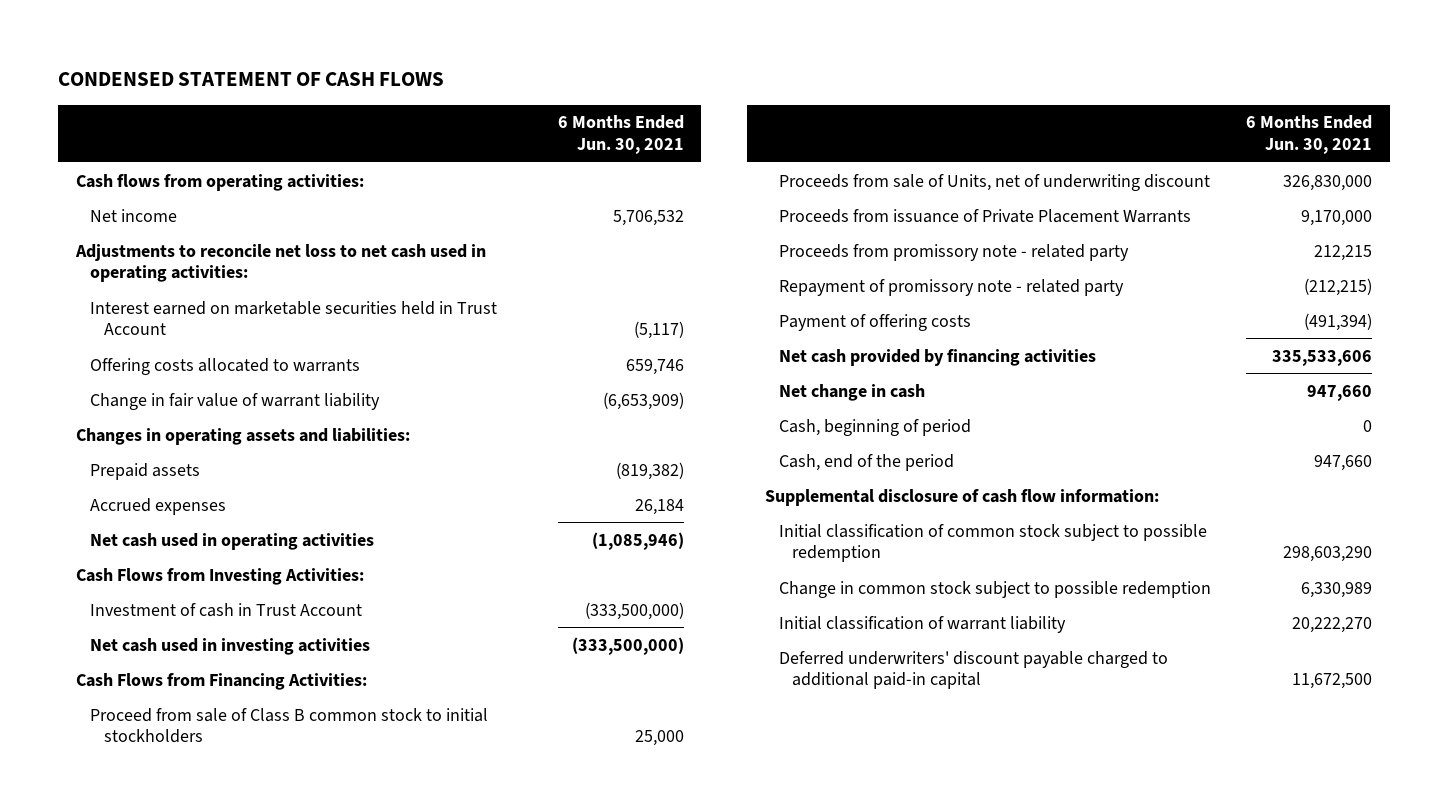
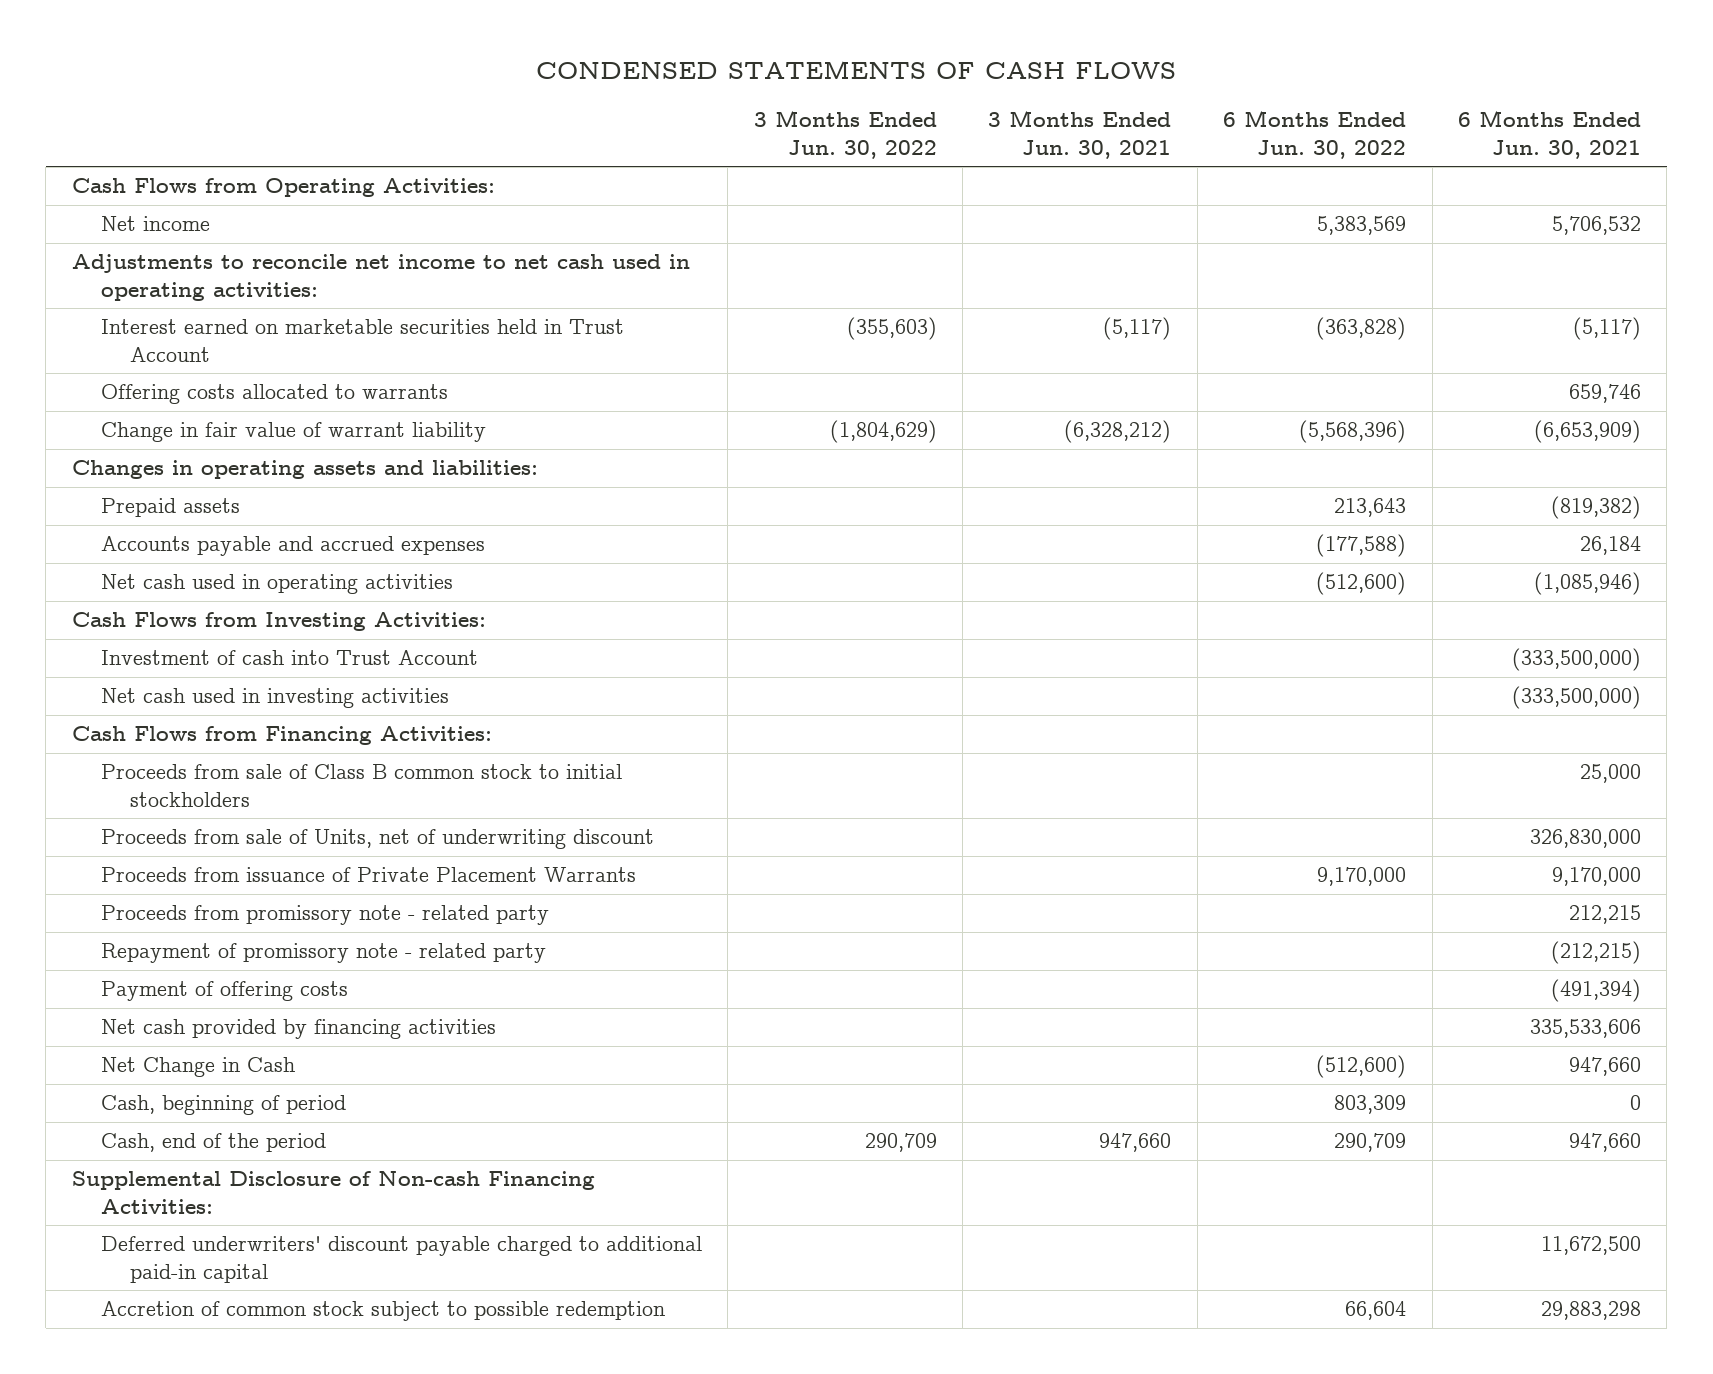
- CONDENSED STATEMENT OF CASH FLOWS
+ CONDENSED STATEMENTS OF CASH FLOWS
- | 6 Months Ended Jun. 30, 2021
+ | 3 Months Ended Jun. 30, 2022 | 3 Months Ended Jun. 30, 2021 | 6 Months Ended Jun. 30, 2022 | 6 Months Ended Jun. 30, 2021
- Cash flows from operating activities:
+ Cash Flows from Operating Activities:
- Adjustments to reconcile net loss to net cash used in operating activities:
+ Adjustments to reconcile net income to net cash used in operating activities:
- Accrued expenses | 26,184
+ Accounts payable and accrued expenses | | | (177,588) | 26,184
- Investment of cash in Trust Account | (333,500,000)
+ Investment of cash into Trust Account | | | | (333,500,000)
- Proceed from sale of Class B common stock to initial stockholders | 25,000
+ Proceeds from sale of Class B common stock to initial stockholders | | | | 25,000
- Net change in cash | 947,660
+ Net Change in Cash | | | (512,600) | 947,660
- Supplemental disclosure of cash flow information:
- Initial classification of common stock subject to possible redemption | 298,603,290
- Change in common stock subject to possible redemption | 6,330,989
- Initial classification of warrant liability | 20,222,270
+ Supplemental Disclosure of Non-cash Financing Activities:
+ Accretion of common stock subject to possible redemption | | | 66,604 | 29,883,298

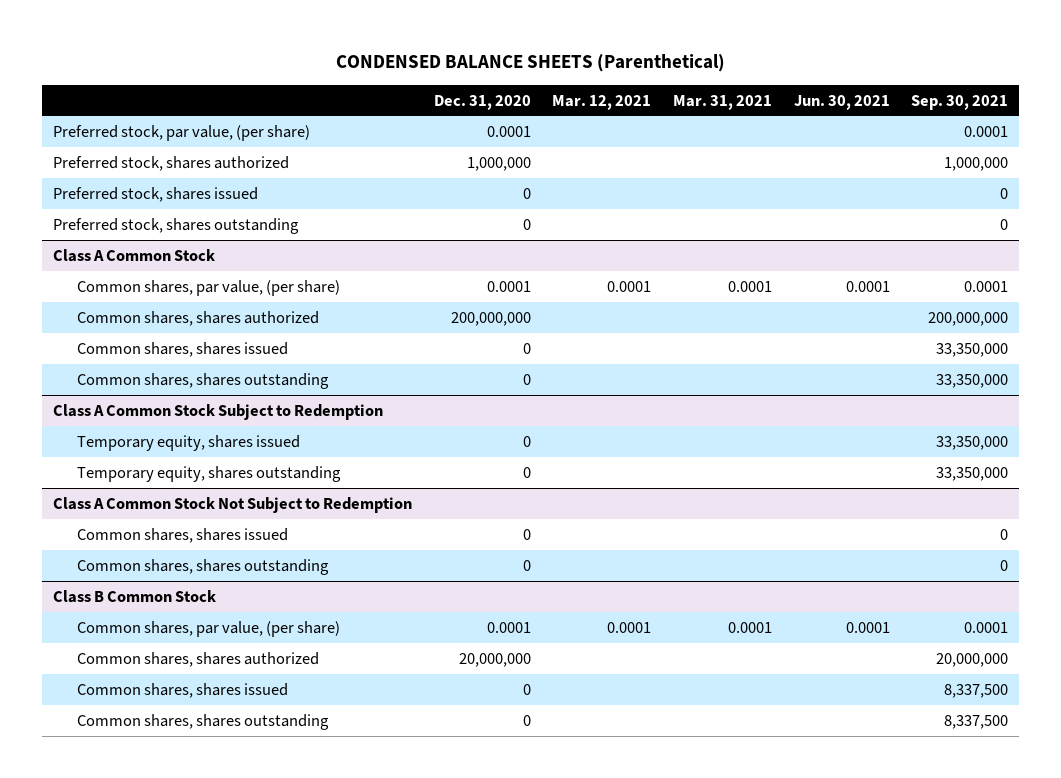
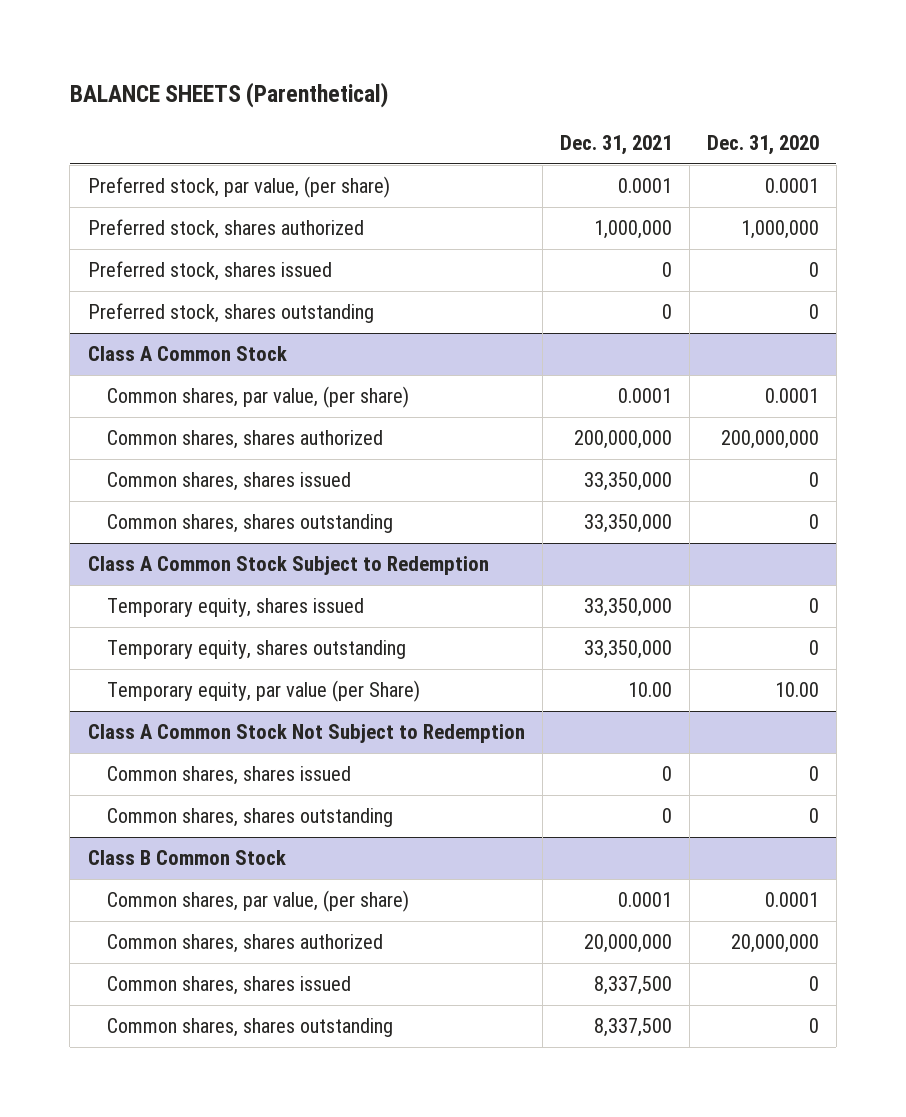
- CONDENSED BALANCE SHEETS (Parenthetical)
+ BALANCE SHEETS (Parenthetical)
- | Dec. 31, 2020 | Mar. 12, 2021 | Mar. 31, 2021 | Jun. 30, 2021 | Sep. 30, 2021
+ | Dec. 31, 2021 | Dec. 31, 2020
@ Class A Common Stock Subject to Redemption
+ Temporary equity, par value (per Share) | 10.00 | 10.00

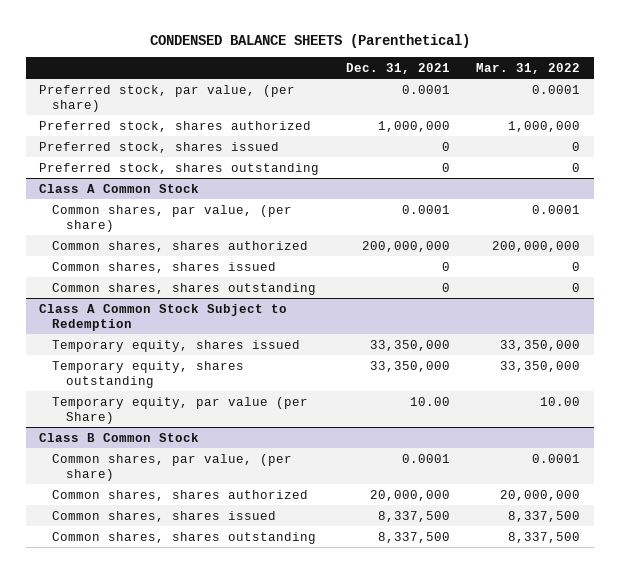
- BALANCE SHEETS (Parenthetical)
+ CONDENSED BALANCE SHEETS (Parenthetical)
- | Dec. 31, 2021 | Dec. 31, 2020
+ | Dec. 31, 2021 | Mar. 31, 2022
@ Class A Common Stock
- Common shares, shares issued | 33,350,000 | 0
- Common shares, shares outstanding | 33,350,000 | 0
+ Common shares, shares issued | 0 | 0
+ Common shares, shares outstanding | 0 | 0
- Class A Common Stock Not Subject to Redemption
- Common shares, shares issued | 0 | 0
- Common shares, shares outstanding | 0 | 0

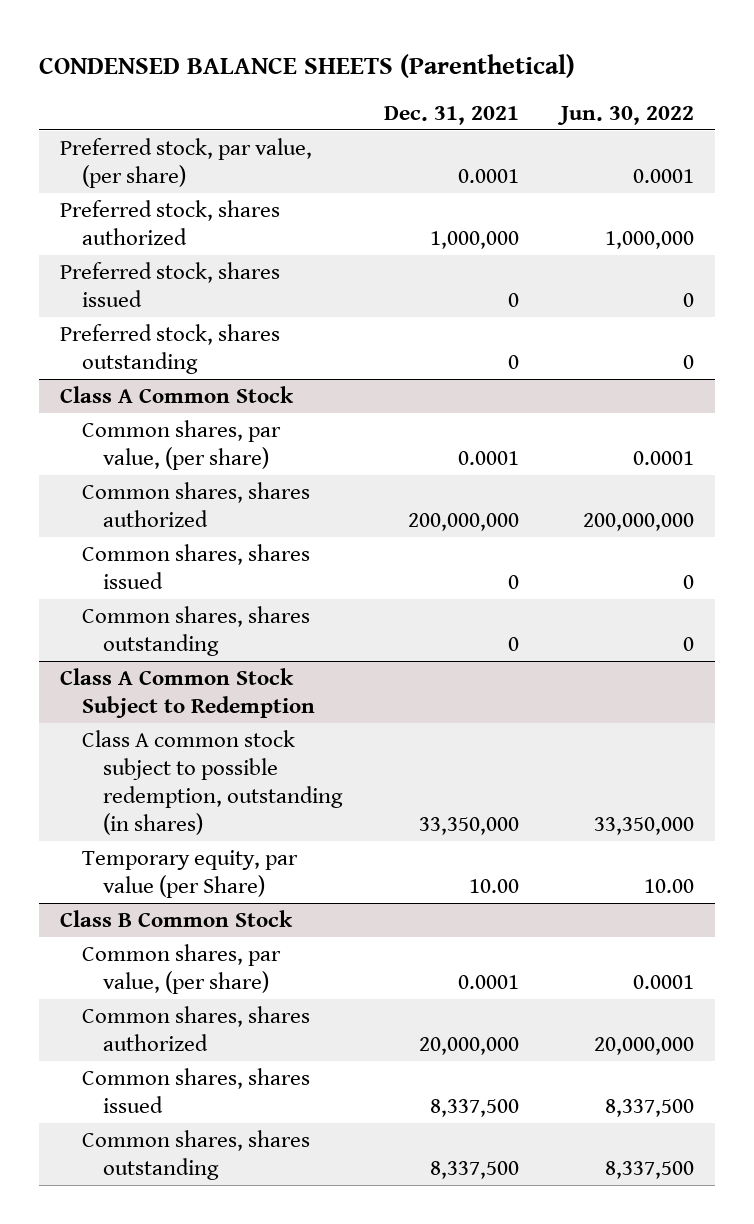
- | Dec. 31, 2021 | Mar. 31, 2022
+ | Dec. 31, 2021 | Jun. 30, 2022
@ Class A Common Stock Subject to Redemption
- Temporary equity, shares issued | 33,350,000 | 33,350,000
- Temporary equity, shares outstanding | 33,350,000 | 33,350,000
+ Class A common stock subject to possible redemption, outstanding (in shares) | 33,350,000 | 33,350,000

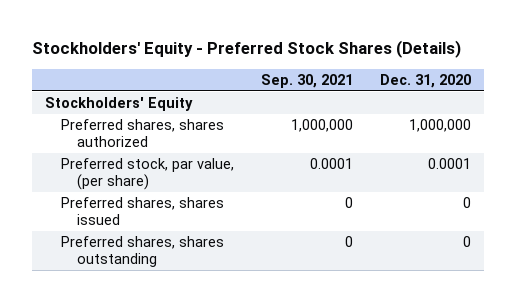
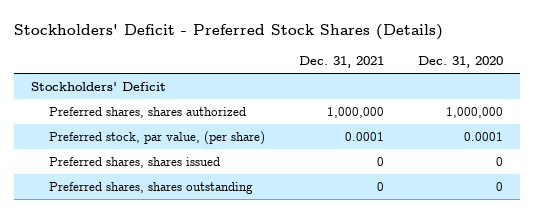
- Stockholders' Equity - Preferred Stock Shares (Details)
+ Stockholders' Deficit - Preferred Stock Shares (Details)
- | Sep. 30, 2021 | Dec. 31, 2020
+ | Dec. 31, 2021 | Dec. 31, 2020
- Stockholders' Equity
+ Stockholders' Deficit

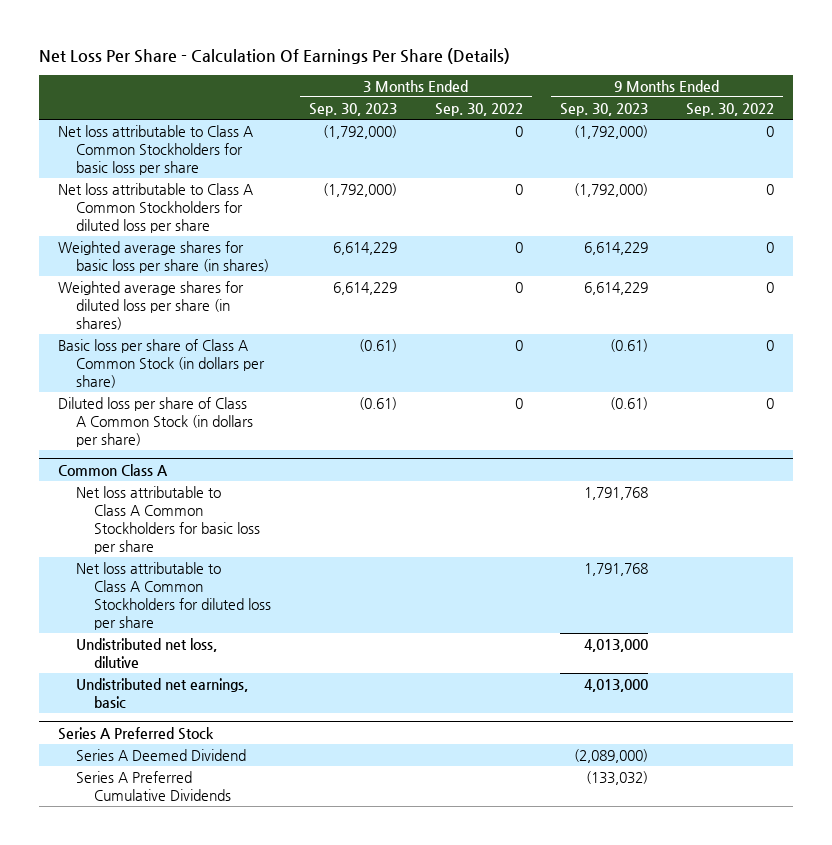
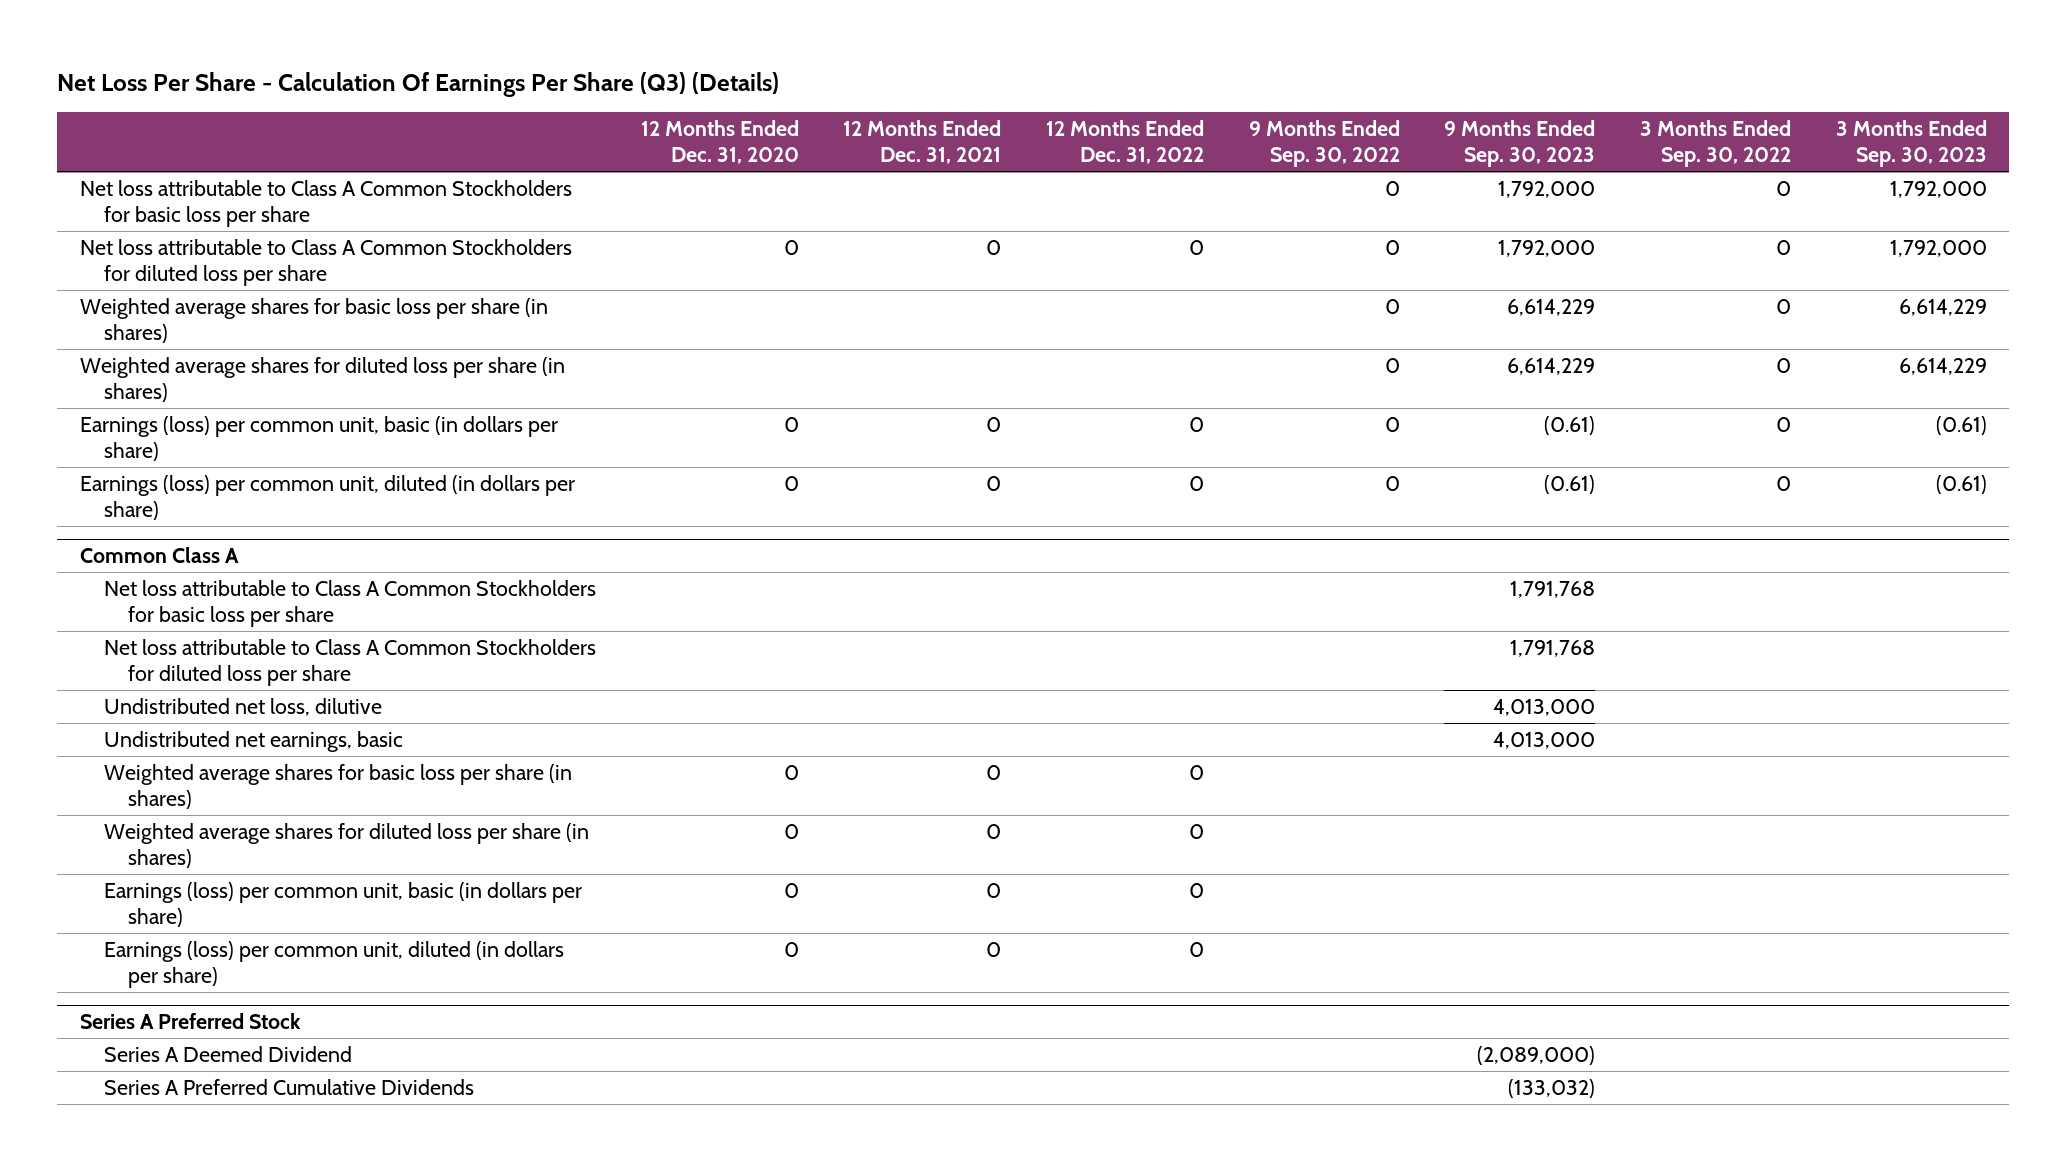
- Net Loss Per Share - Calculation Of Earnings Per Share (Details)
+ Net Loss Per Share - Calculation Of Earnings Per Share (Q3) (Details)
- | 3 Months Ended Sep. 30, 2023 | 3 Months Ended Sep. 30, 2022 | 9 Months Ended Sep. 30, 2023 | 9 Months Ended Sep. 30, 2022
+ | 12 Months Ended Dec. 31, 2020 | 12 Months Ended Dec. 31, 2021 | 12 Months Ended Dec. 31, 2022 | 9 Months Ended Sep. 30, 2022 | 9 Months Ended Sep. 30, 2023 | 3 Months Ended Sep. 30, 2022 | 3 Months Ended Sep. 30, 2023
- Net loss attributable to Class A Common Stockholders for basic loss per share | (1,792,000) | 0 | (1,792,000) | 0
- Net loss attributable to Class A Common Stockholders for diluted loss per share | (1,792,000) | 0 | (1,792,000) | 0
+ Net loss attributable to Class A Common Stockholders for basic loss per share | | | | 0 | 1,792,000 | 0 | 1,792,000
+ Net loss attributable to Class A Common Stockholders for diluted loss per share | 0 | 0 | 0 | 0 | 1,792,000 | 0 | 1,792,000
- Basic loss per share of Class A Common Stock (in dollars per share) | (0.61) | 0 | (0.61) | 0
- Diluted loss per share of Class A Common Stock (in dollars per share) | (0.61) | 0 | (0.61) | 0
+ Earnings (loss) per common unit, basic (in dollars per share) | 0 | 0 | 0 | 0 | (0.61) | 0 | (0.61)
+ Earnings (loss) per common unit, diluted (in dollars per share) | 0 | 0 | 0 | 0 | (0.61) | 0 | (0.61)
@ Common Class A
+ Weighted average shares for basic loss per share (in shares) | 0 | 0 | 0 | | | |
+ Weighted average shares for diluted loss per share (in shares) | 0 | 0 | 0 | | | |
+ Earnings (loss) per common unit, basic (in dollars per share) | 0 | 0 | 0 | | | |
+ Earnings (loss) per common unit, diluted (in dollars per share) | 0 | 0 | 0 | | | |

